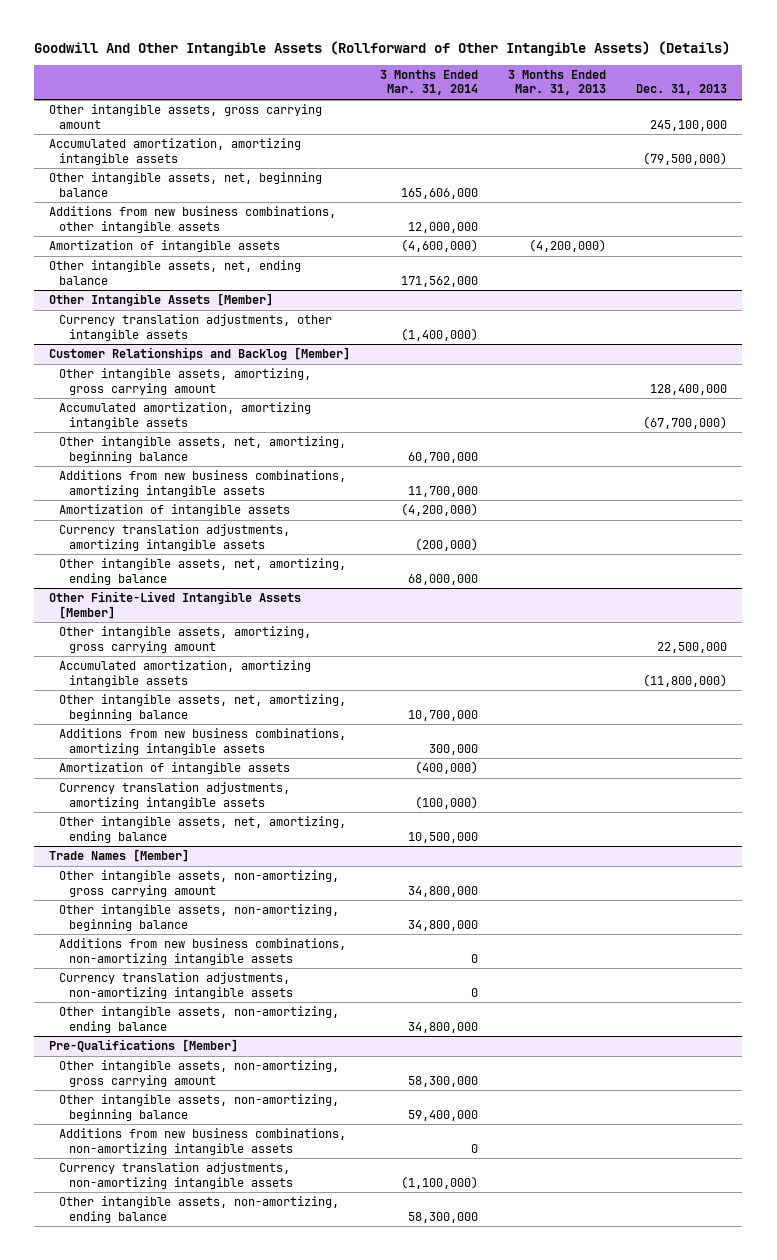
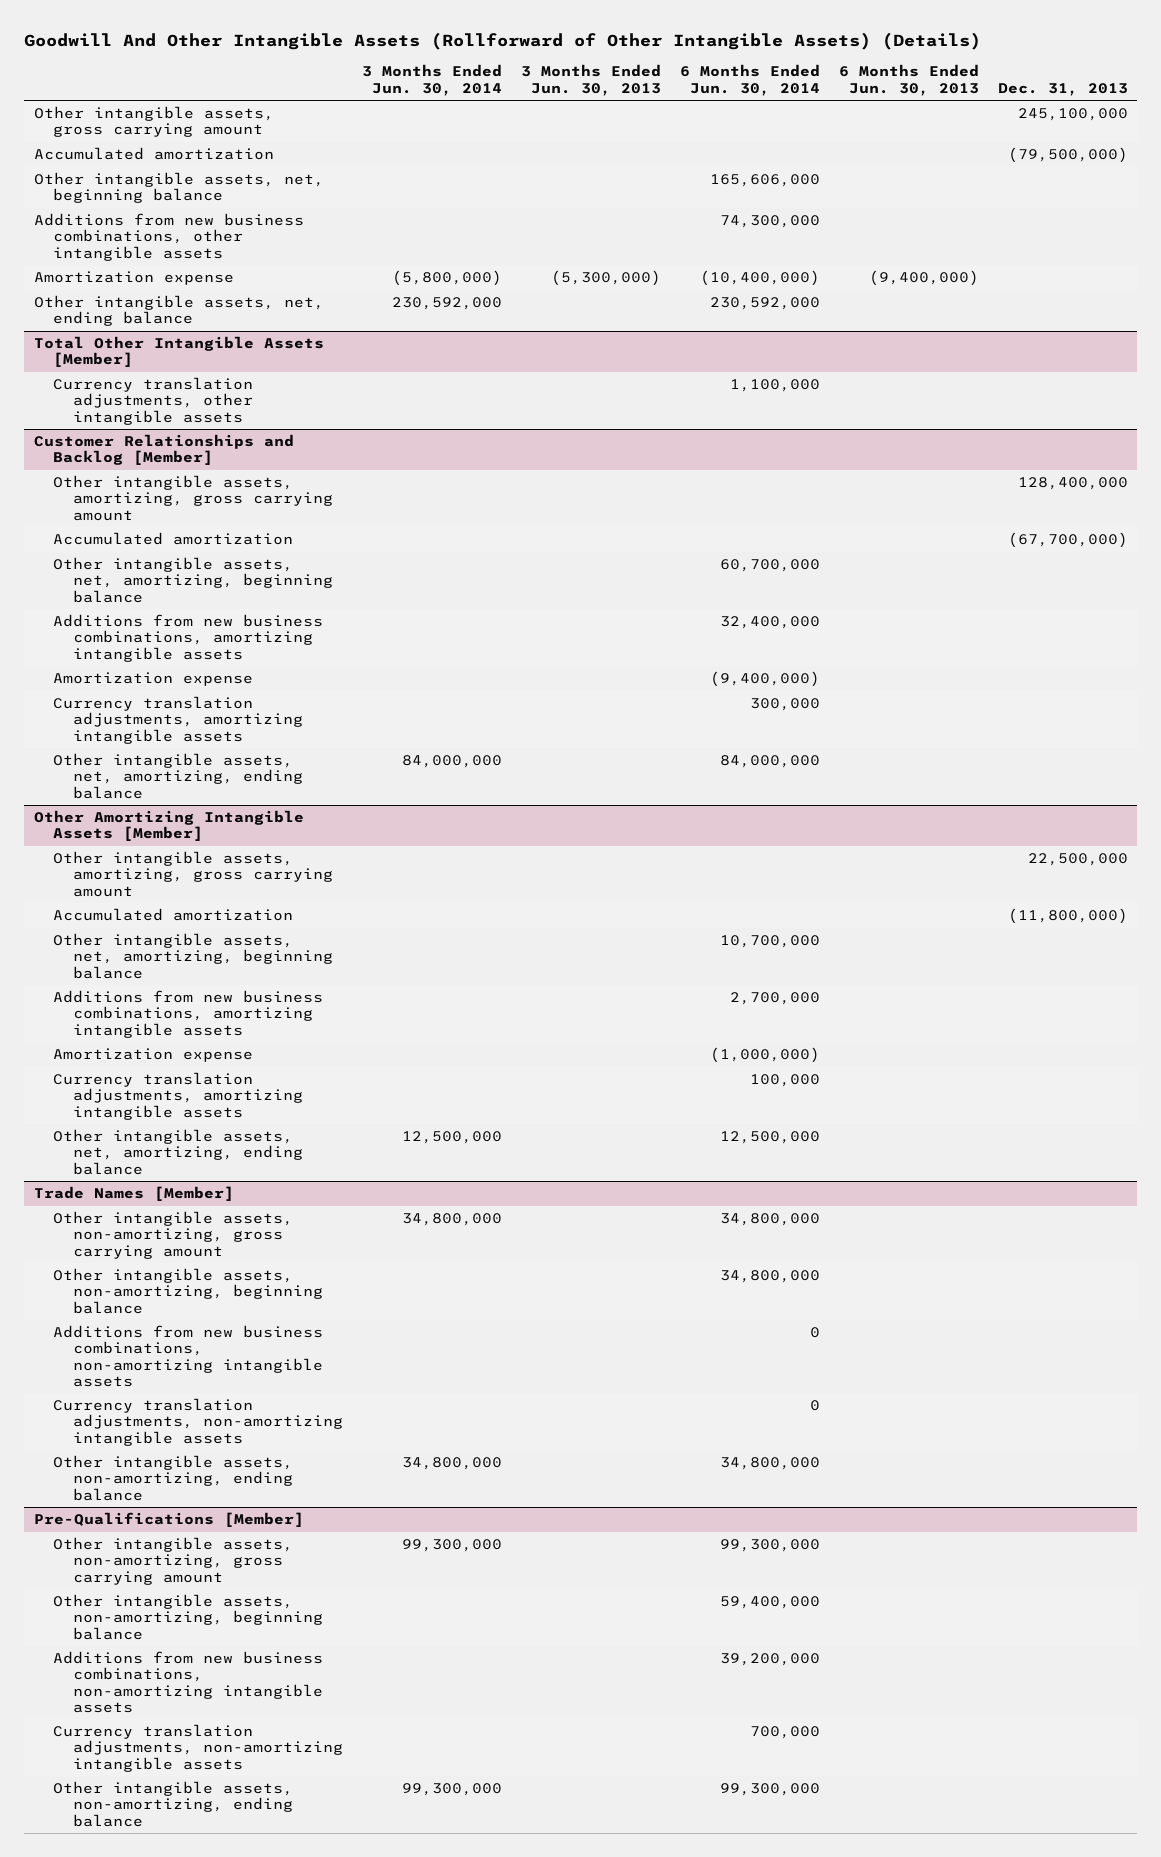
- | 3 Months Ended Mar. 31, 2014 | 3 Months Ended Mar. 31, 2013 | Dec. 31, 2013
+ | 3 Months Ended Jun. 30, 2014 | 3 Months Ended Jun. 30, 2013 | 6 Months Ended Jun. 30, 2014 | 6 Months Ended Jun. 30, 2013 | Dec. 31, 2013
- Accumulated amortization, amortizing intangible assets | | | (79,500,000)
+ Accumulated amortization | | | | | (79,500,000)
- Amortization of intangible assets | (4,600,000) | (4,200,000) |
+ Amortization expense | (5,800,000) | (5,300,000) | (10,400,000) | (9,400,000) |
- Other Intangible Assets [Member]
+ Total Other Intangible Assets [Member]
@ Customer Relationships and Backlog [Member]
- Accumulated amortization, amortizing intangible assets | | | (67,700,000)
+ Accumulated amortization | | | | | (67,700,000)
- Amortization of intangible assets | (4,200,000) | |
+ Amortization expense | | | (9,400,000) | |
- Other Finite-Lived Intangible Assets [Member]
+ Other Amortizing Intangible Assets [Member]
- Accumulated amortization, amortizing intangible assets | | | (11,800,000)
+ Accumulated amortization | | | | | (11,800,000)
- Amortization of intangible assets | (400,000) | |
+ Amortization expense | | | (1,000,000) | |

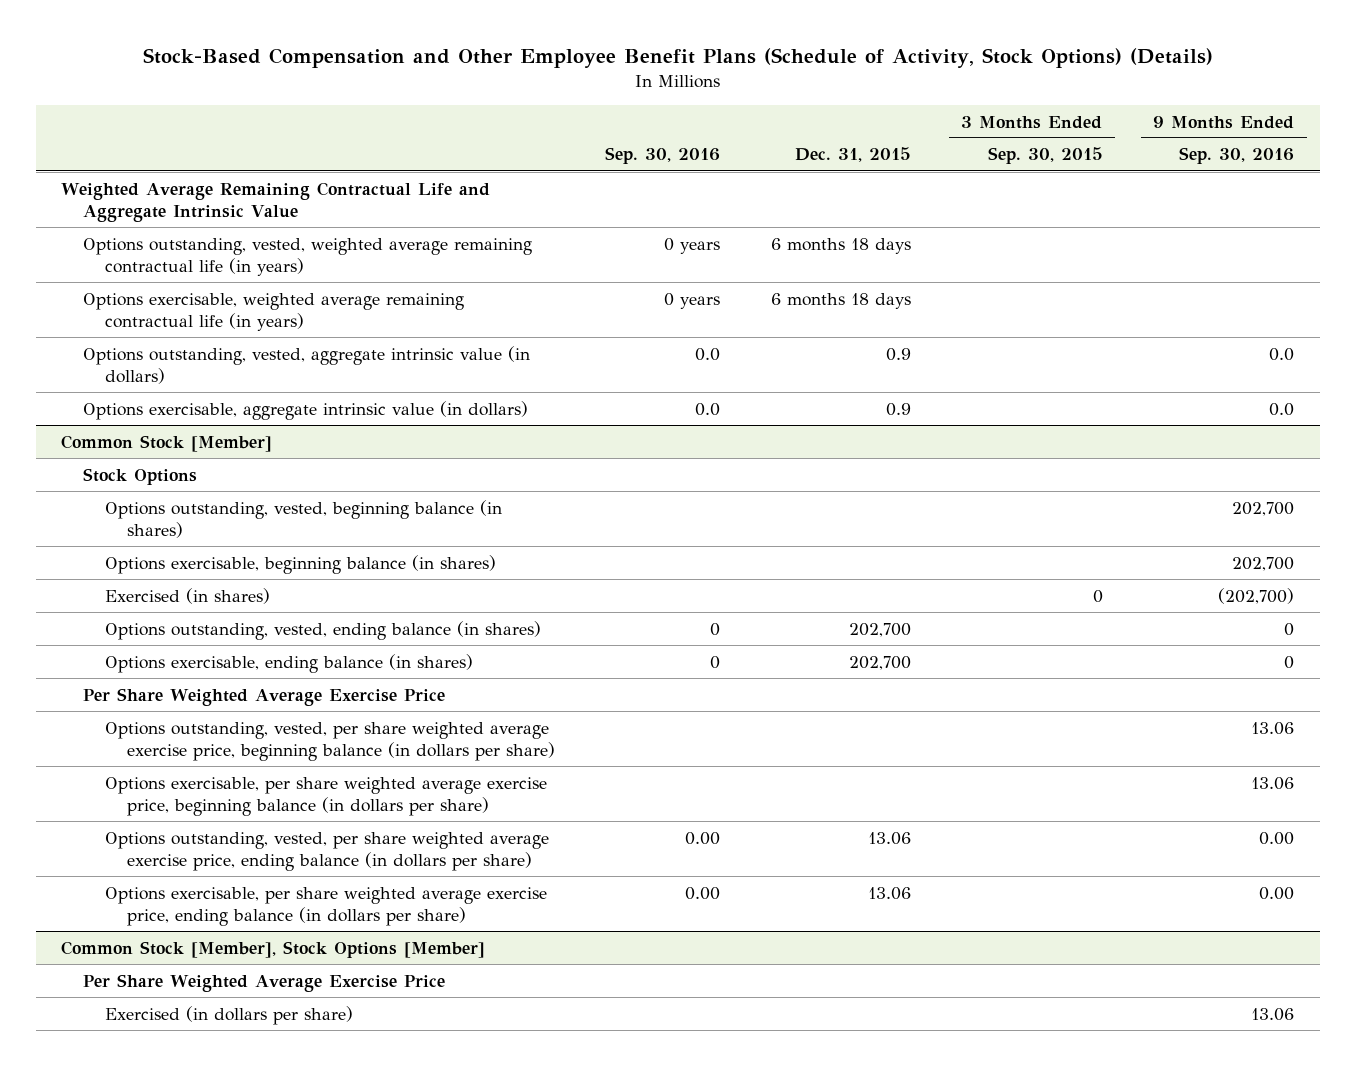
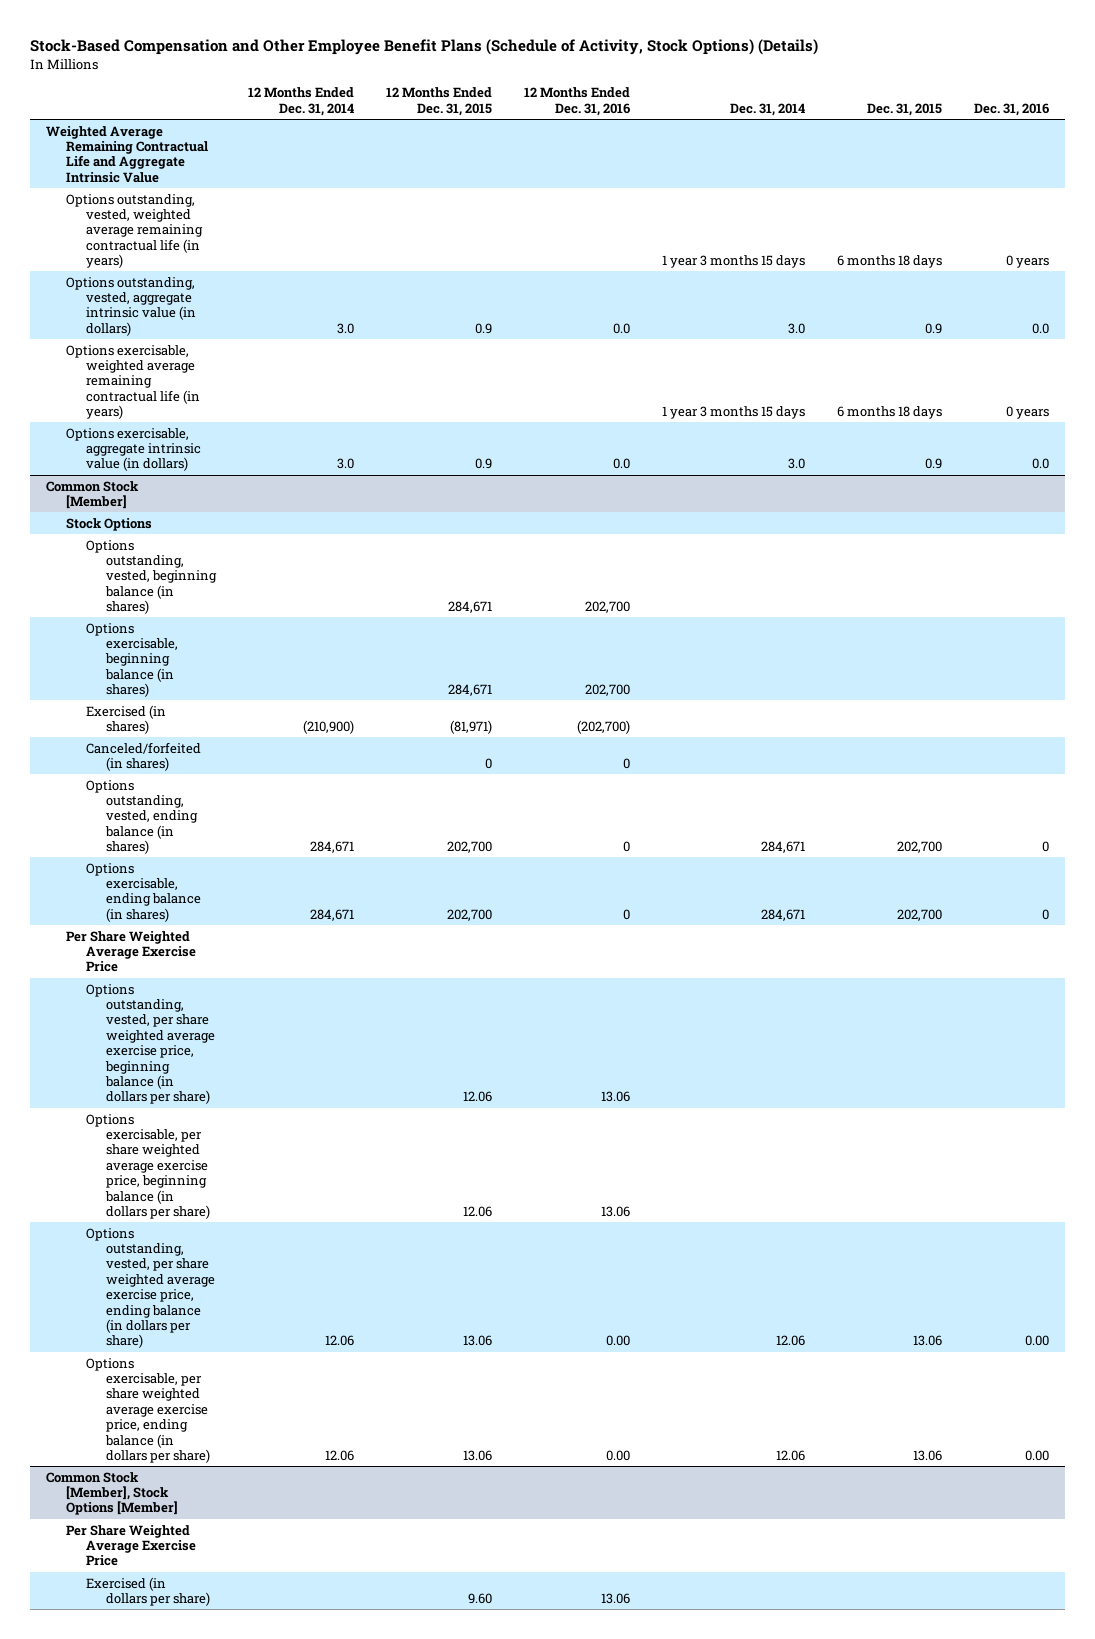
- | Sep. 30, 2016 | Dec. 31, 2015 | 3 Months Ended Sep. 30, 2015 | 9 Months Ended Sep. 30, 2016
+ | 12 Months Ended Dec. 31, 2014 | 12 Months Ended Dec. 31, 2015 | 12 Months Ended Dec. 31, 2016 | Dec. 31, 2014 | Dec. 31, 2015 | Dec. 31, 2016
moved down: Options exercisable, weighted average remaining contractual life (in years) | | | | 1 year 3 months 15 days | 6 months 18 days | 0 years
@ Common Stock [Member]
+ Canceled/forfeited (in shares) | | 0 | 0 | | |

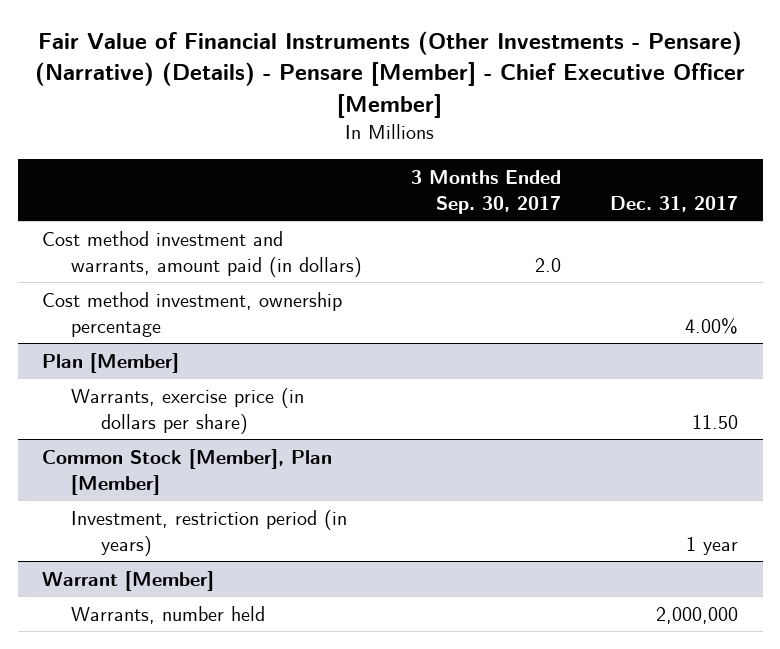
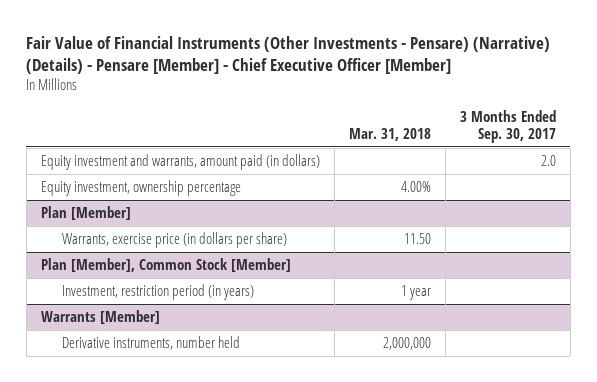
- | 3 Months Ended Sep. 30, 2017 | Dec. 31, 2017
+ | Mar. 31, 2018 | 3 Months Ended Sep. 30, 2017
- Cost method investment and warrants, amount paid (in dollars) | 2.0 |
- Cost method investment, ownership percentage | | 4.00%
+ Equity investment and warrants, amount paid (in dollars) | | 2.0
+ Equity investment, ownership percentage | 4.00% |
- Common Stock [Member], Plan [Member]
+ Plan [Member], Common Stock [Member]
- Warrant [Member]
- Warrants, number held | | 2,000,000
+ Warrants [Member]
+ Derivative instruments, number held | 2,000,000 |

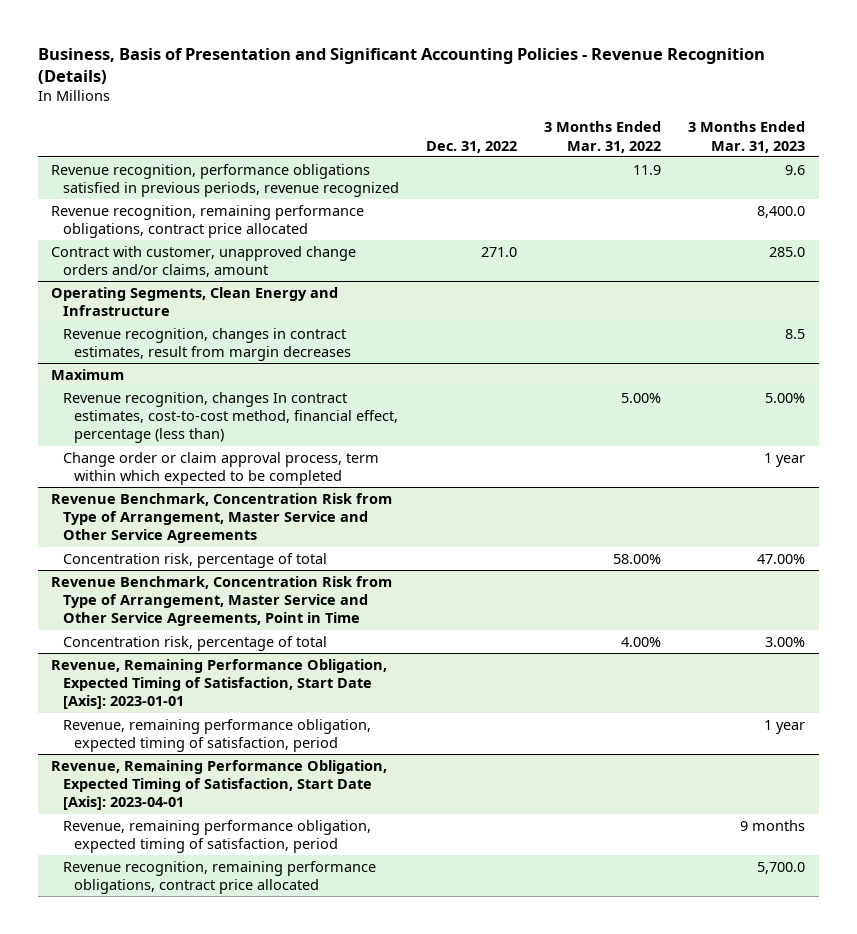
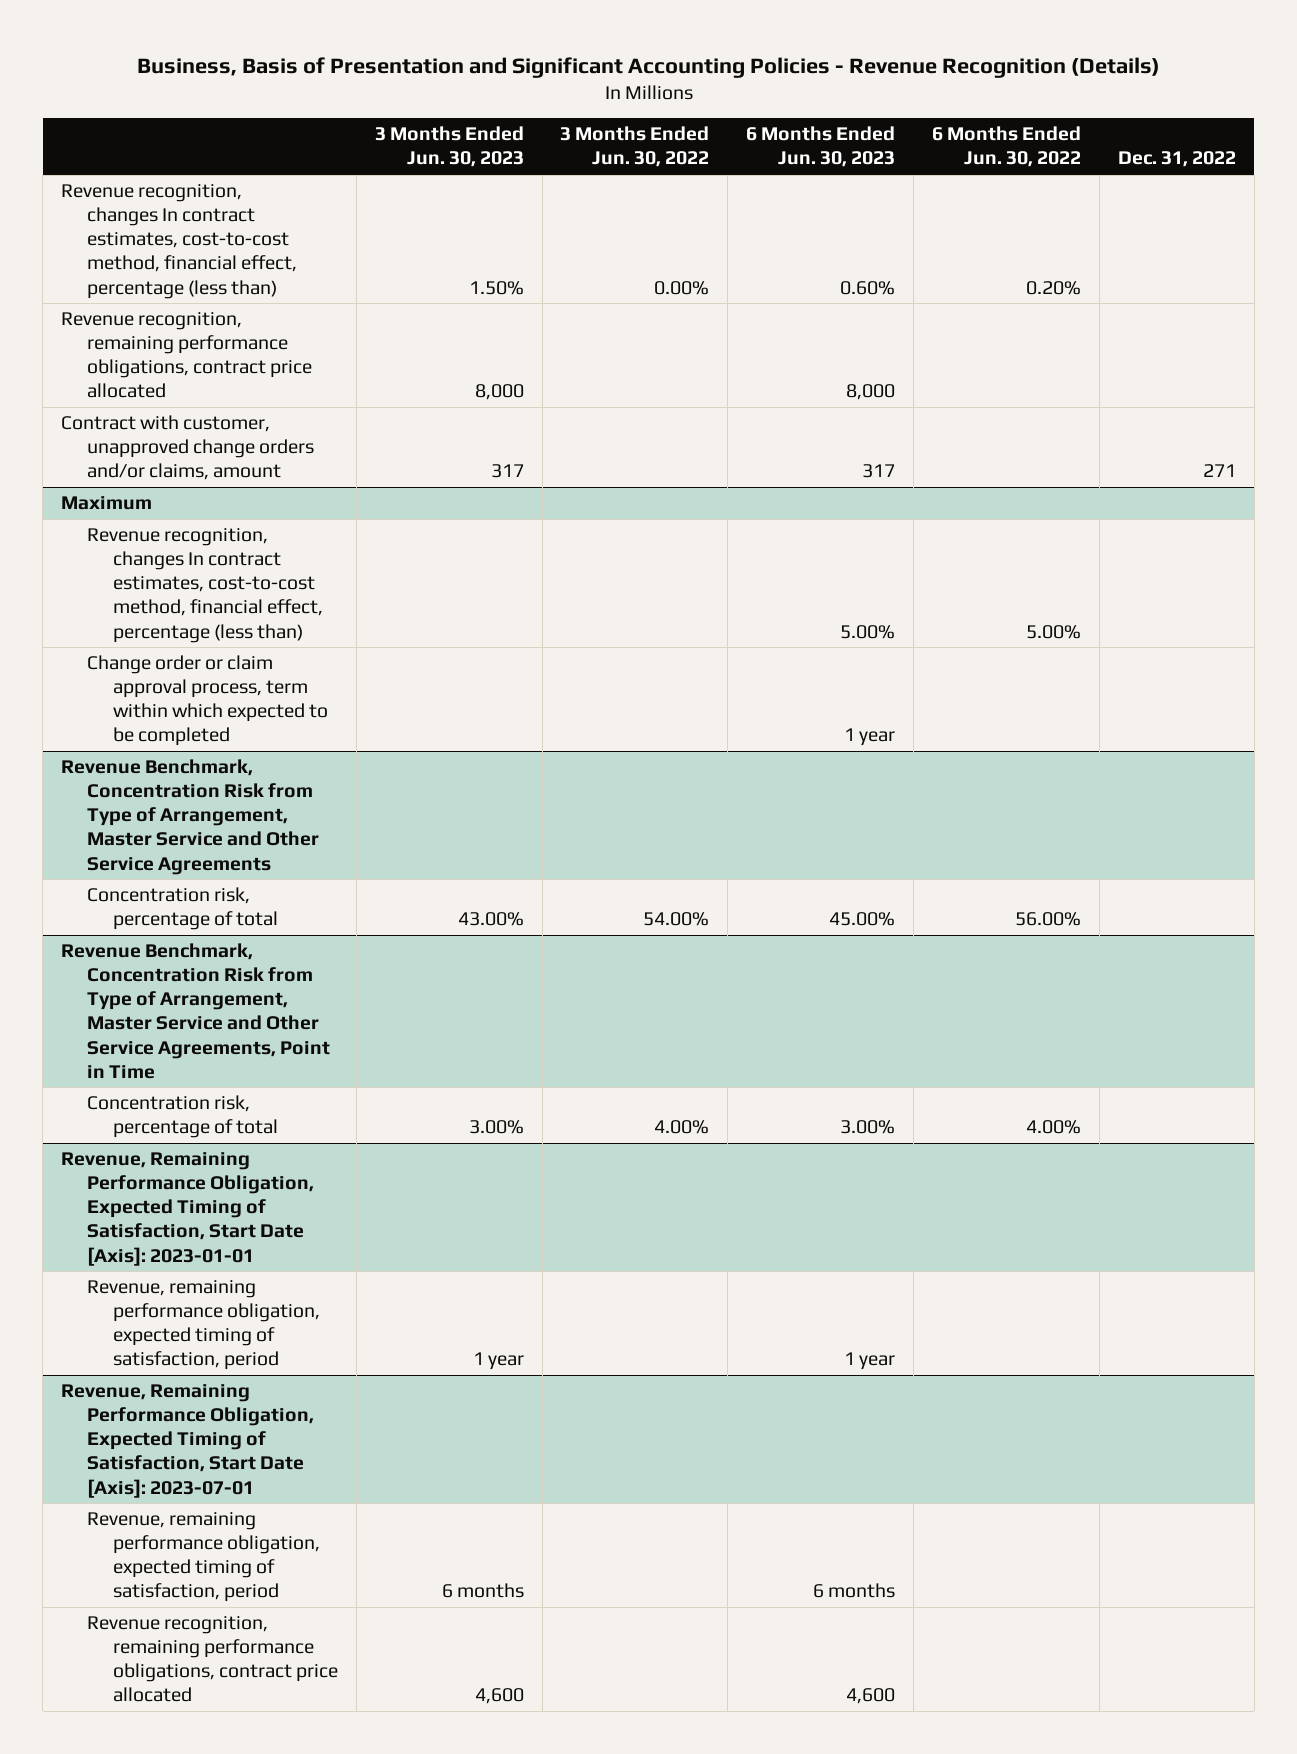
- | Dec. 31, 2022 | 3 Months Ended Mar. 31, 2022 | 3 Months Ended Mar. 31, 2023
+ | 3 Months Ended Jun. 30, 2023 | 3 Months Ended Jun. 30, 2022 | 6 Months Ended Jun. 30, 2023 | 6 Months Ended Jun. 30, 2022 | Dec. 31, 2022
- Revenue recognition, performance obligations satisfied in previous periods, revenue recognized | | 11.9 | 9.6
+ Revenue recognition, changes In contract estimates, cost-to-cost method, financial effect, percentage (less than) | 1.50% | 0.00% | 0.60% | 0.20% |
- Contract with customer, unapproved change orders and/or claims, amount | 271.0 | | 285.0
- Operating Segments, Clean Energy and Infrastructure
- Revenue recognition, changes in contract estimates, result from margin decreases | | | 8.5
+ Contract with customer, unapproved change orders and/or claims, amount | 317 | | 317 | | 271
- Revenue, Remaining Performance Obligation, Expected Timing of Satisfaction, Start Date [Axis]: 2023-04-01
- Revenue, remaining performance obligation, expected timing of satisfaction, period | | | 9 months
- Revenue recognition, remaining performance obligations, contract price allocated | | | 5,700.0
+ Revenue, Remaining Performance Obligation, Expected Timing of Satisfaction, Start Date [Axis]: 2023-07-01
+ Revenue, remaining performance obligation, expected timing of satisfaction, period | 6 months | | 6 months | |
+ Revenue recognition, remaining performance obligations, contract price allocated | 4,600 | | 4,600 | |

